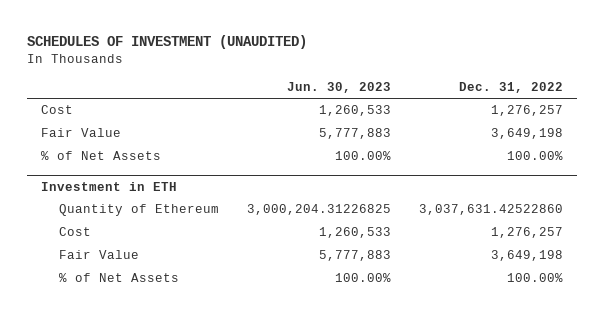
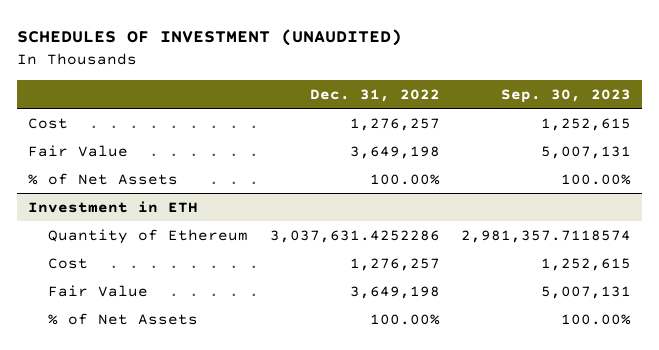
- | Jun. 30, 2023 | Dec. 31, 2022
+ | Dec. 31, 2022 | Sep. 30, 2023
@ Investment in ETH
- Quantity of Ethereum | 3,000,204.31226825 | 3,037,631.42522860
+ Quantity of Ethereum | 3,037,631.4252286 | 2,981,357.7118574

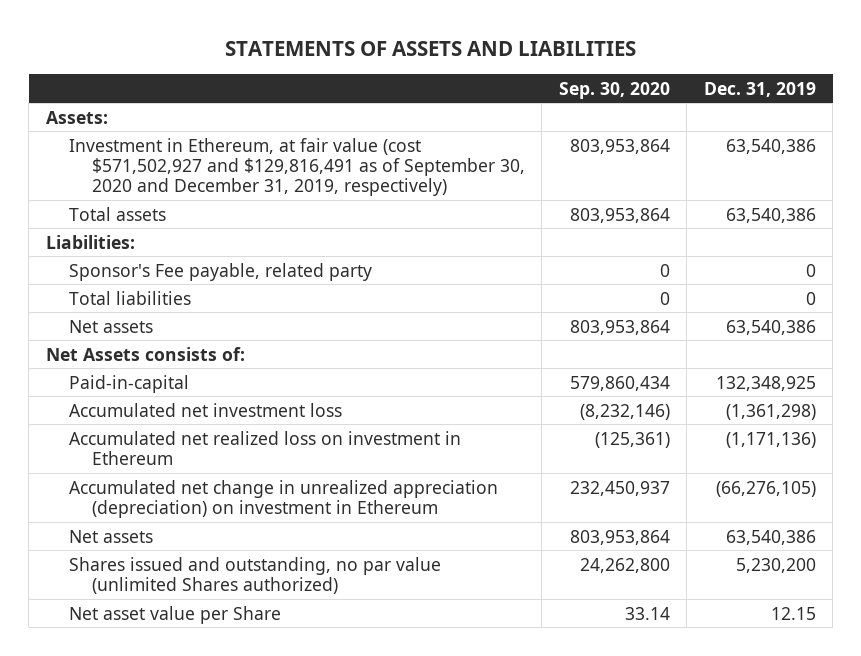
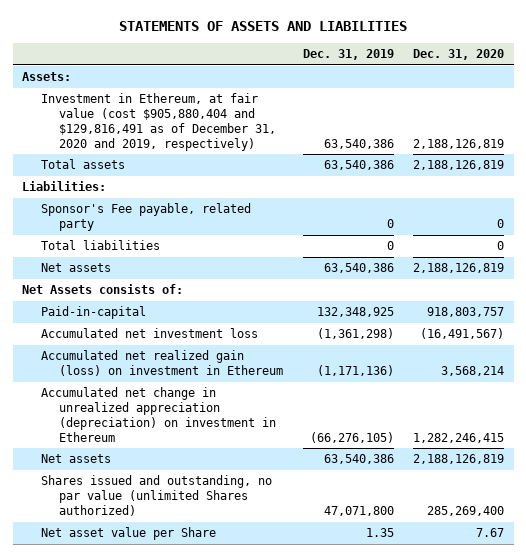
- | Sep. 30, 2020 | Dec. 31, 2019
+ | Dec. 31, 2019 | Dec. 31, 2020
- Investment in Ethereum, at fair value (cost $571,502,927 and $129,816,491 as of September 30, 2020 and December 31, 2019, respectively) | 803,953,864 | 63,540,386
+ Investment in Ethereum, at fair value (cost $905,880,404 and $129,816,491 as of December 31, 2020 and 2019, respectively) | 63,540,386 | 2,188,126,819
- Accumulated net realized loss on investment in Ethereum | (125,361) | (1,171,136)
+ Accumulated net realized gain (loss) on investment in Ethereum | (1,171,136) | 3,568,214
- Shares issued and outstanding, no par value (unlimited Shares authorized) | 24,262,800 | 5,230,200
- Net asset value per Share | 33.14 | 12.15
+ Shares issued and outstanding, no par value (unlimited Shares authorized) | 47,071,800 | 285,269,400
+ Net asset value per Share | 1.35 | 7.67

